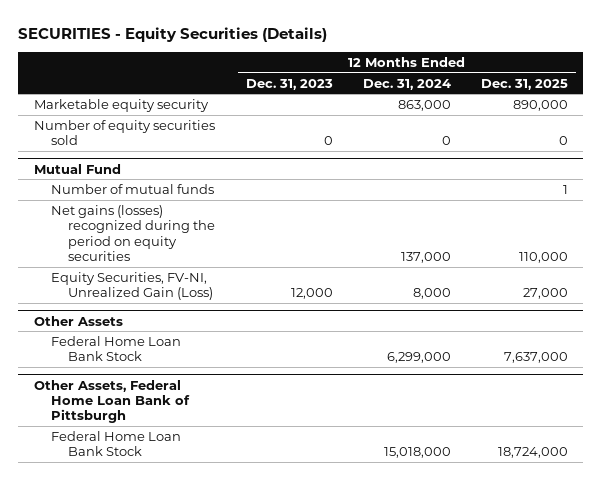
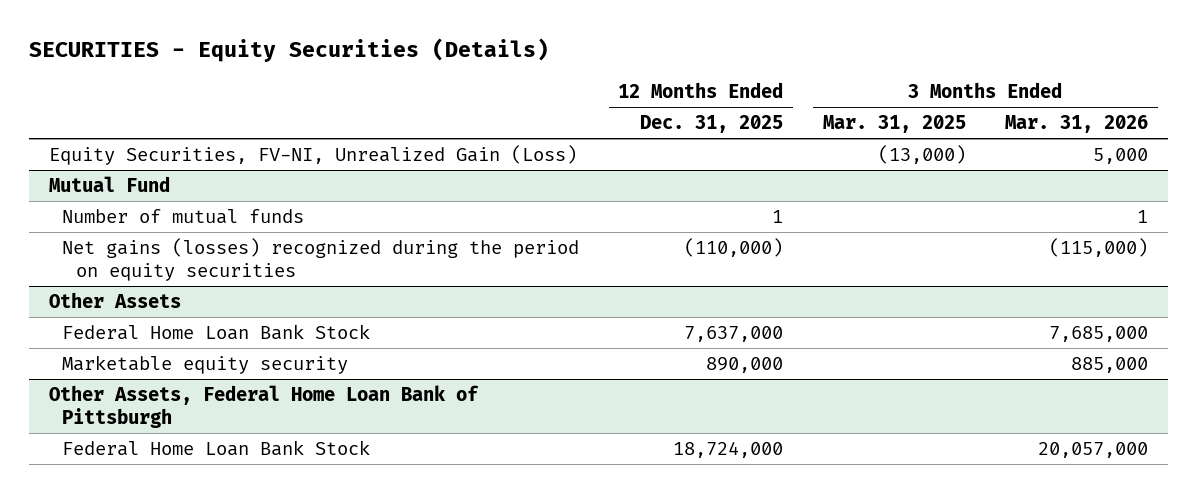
- | 12 Months Ended Dec. 31, 2023 | 12 Months Ended Dec. 31, 2024 | 12 Months Ended Dec. 31, 2025
+ | 12 Months Ended Dec. 31, 2025 | 3 Months Ended Mar. 31, 2025 | 3 Months Ended Mar. 31, 2026
- Marketable equity security | | 863,000 | 890,000
- Number of equity securities sold | 0 | 0 | 0
+ Equity Securities, FV-NI, Unrealized Gain (Loss) | | (13,000) | 5,000
@ Mutual Fund
- Net gains (losses) recognized during the period on equity securities | | 137,000 | 110,000
- Equity Securities, FV-NI, Unrealized Gain (Loss) | 12,000 | 8,000 | 27,000
+ Net gains (losses) recognized during the period on equity securities | (110,000) | | (115,000)
@ Other Assets
+ Marketable equity security | 890,000 | | 885,000

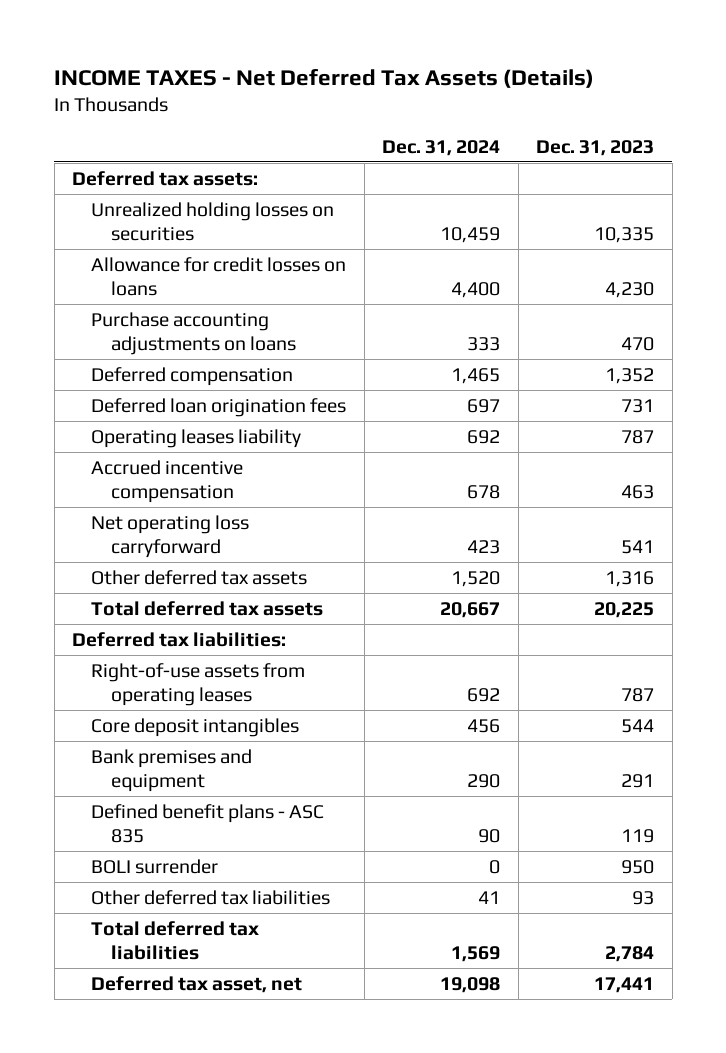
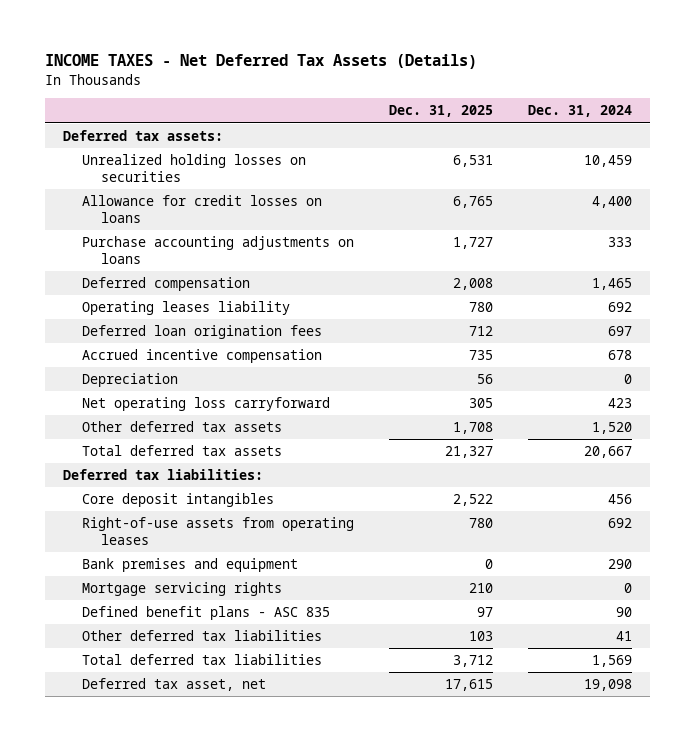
- | Dec. 31, 2024 | Dec. 31, 2023
+ | Dec. 31, 2025 | Dec. 31, 2024
moved down: Deferred loan origination fees | 712 | 697
+ Depreciation | 56 | 0
moved down: Right-of-use assets from operating leases | 780 | 692
+ Mortgage servicing rights | 210 | 0
- BOLI surrender | 0 | 950

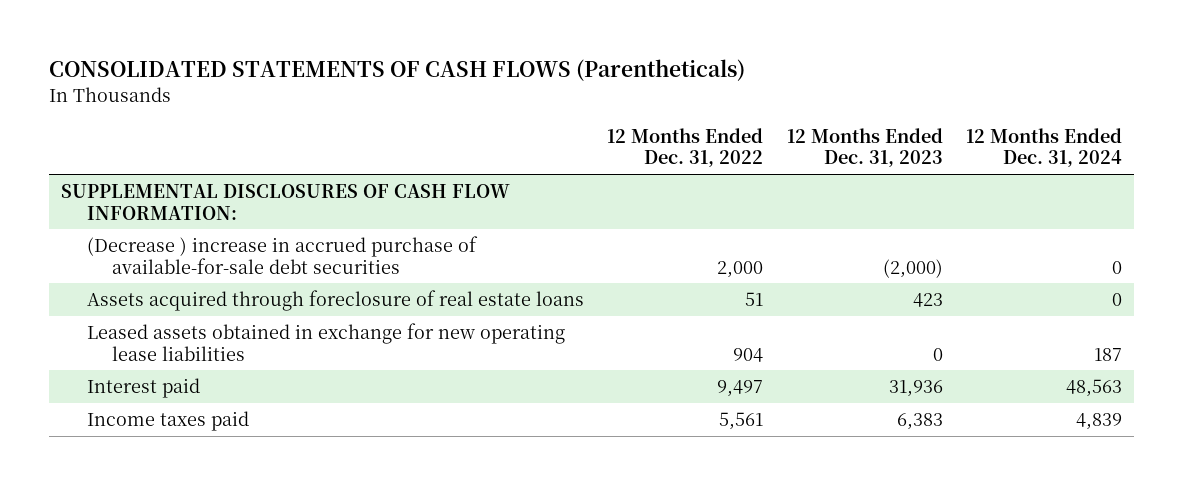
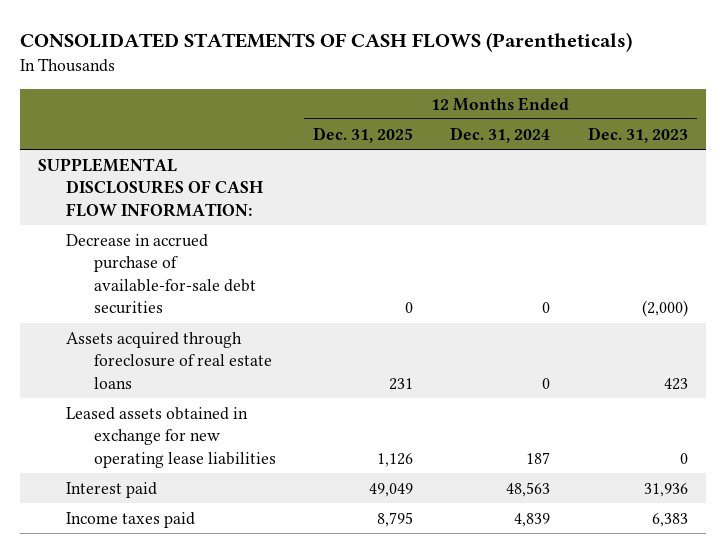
- | 12 Months Ended Dec. 31, 2022 | 12 Months Ended Dec. 31, 2023 | 12 Months Ended Dec. 31, 2024
+ | 12 Months Ended Dec. 31, 2025 | 12 Months Ended Dec. 31, 2024 | 12 Months Ended Dec. 31, 2023
- (Decrease ) increase in accrued purchase of available-for-sale debt securities | 2,000 | (2,000) | 0
+ Decrease in accrued purchase of available-for-sale debt securities | 0 | 0 | (2,000)

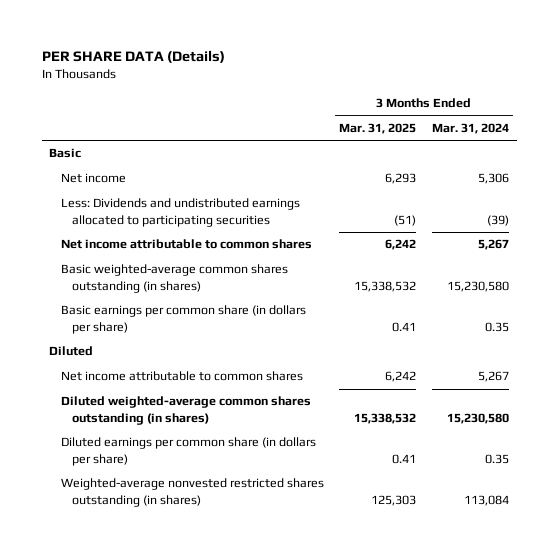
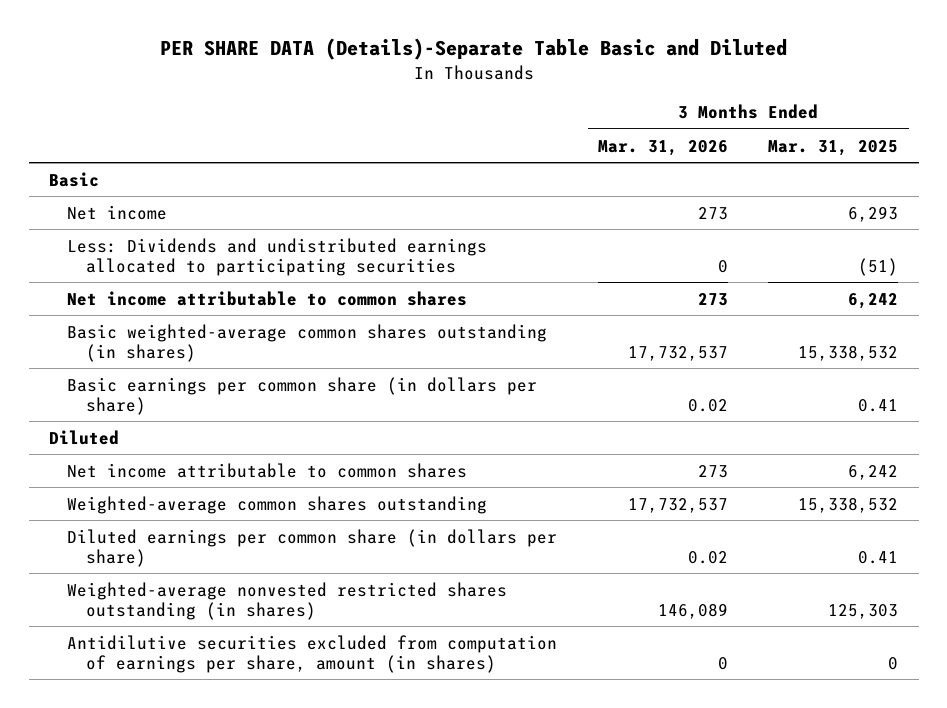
- PER SHARE DATA (Details)
+ PER SHARE DATA (Details)-Separate Table Basic and Diluted
- | 3 Months Ended Mar. 31, 2025 | 3 Months Ended Mar. 31, 2024
+ | 3 Months Ended Mar. 31, 2026 | 3 Months Ended Mar. 31, 2025
- Diluted weighted-average common shares outstanding (in shares) | 15,338,532 | 15,230,580
+ Weighted-average common shares outstanding | 17,732,537 | 15,338,532
+ Antidilutive securities excluded from computation of earnings per share, amount (in shares) | 0 | 0

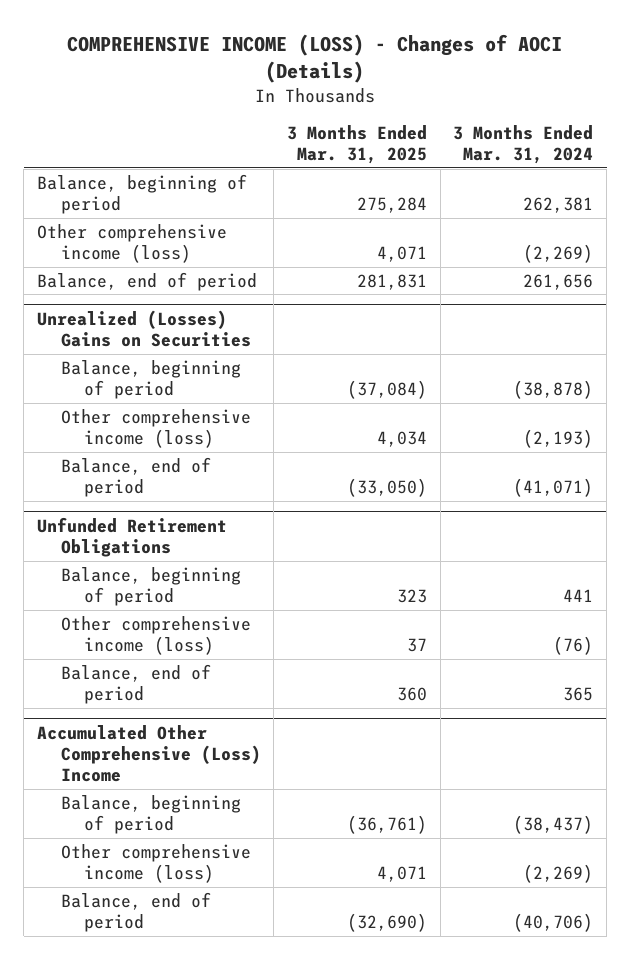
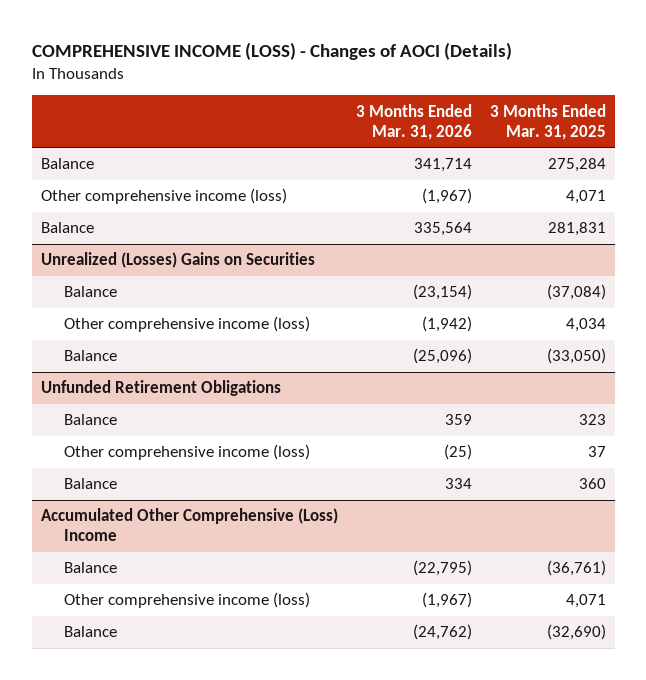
- | 3 Months Ended Mar. 31, 2025 | 3 Months Ended Mar. 31, 2024
+ | 3 Months Ended Mar. 31, 2026 | 3 Months Ended Mar. 31, 2025
- Balance, beginning of period | 275,284 | 262,381
+ Balance | 341,714 | 275,284
- Balance, end of period | 281,831 | 261,656
+ Balance | 335,564 | 281,831
@ Unrealized (Losses) Gains on Securities
- Balance, beginning of period | (37,084) | (38,878)
+ Balance | (23,154) | (37,084)
- Balance, end of period | (33,050) | (41,071)
+ Balance | (25,096) | (33,050)
@ Unfunded Retirement Obligations
- Balance, beginning of period | 323 | 441
+ Balance | 359 | 323
- Balance, end of period | 360 | 365
+ Balance | 334 | 360
@ Accumulated Other Comprehensive (Loss) Income
- Balance, beginning of period | (36,761) | (38,437)
+ Balance | (22,795) | (36,761)
- Balance, end of period | (32,690) | (40,706)
+ Balance | (24,762) | (32,690)

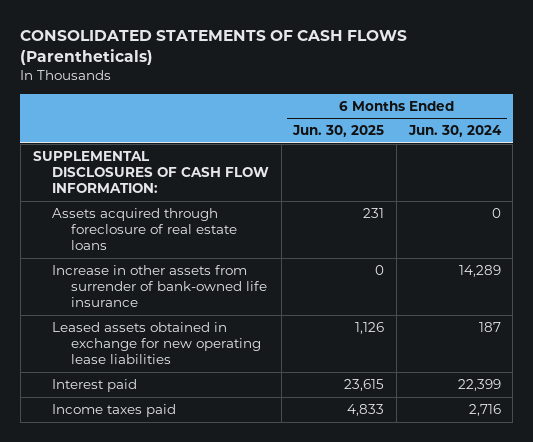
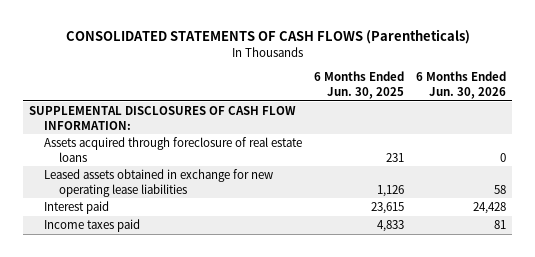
- | 6 Months Ended Jun. 30, 2025 | 6 Months Ended Jun. 30, 2024
+ | 6 Months Ended Jun. 30, 2025 | 6 Months Ended Jun. 30, 2026
- Increase in other assets from surrender of bank-owned life insurance | 0 | 14,289

